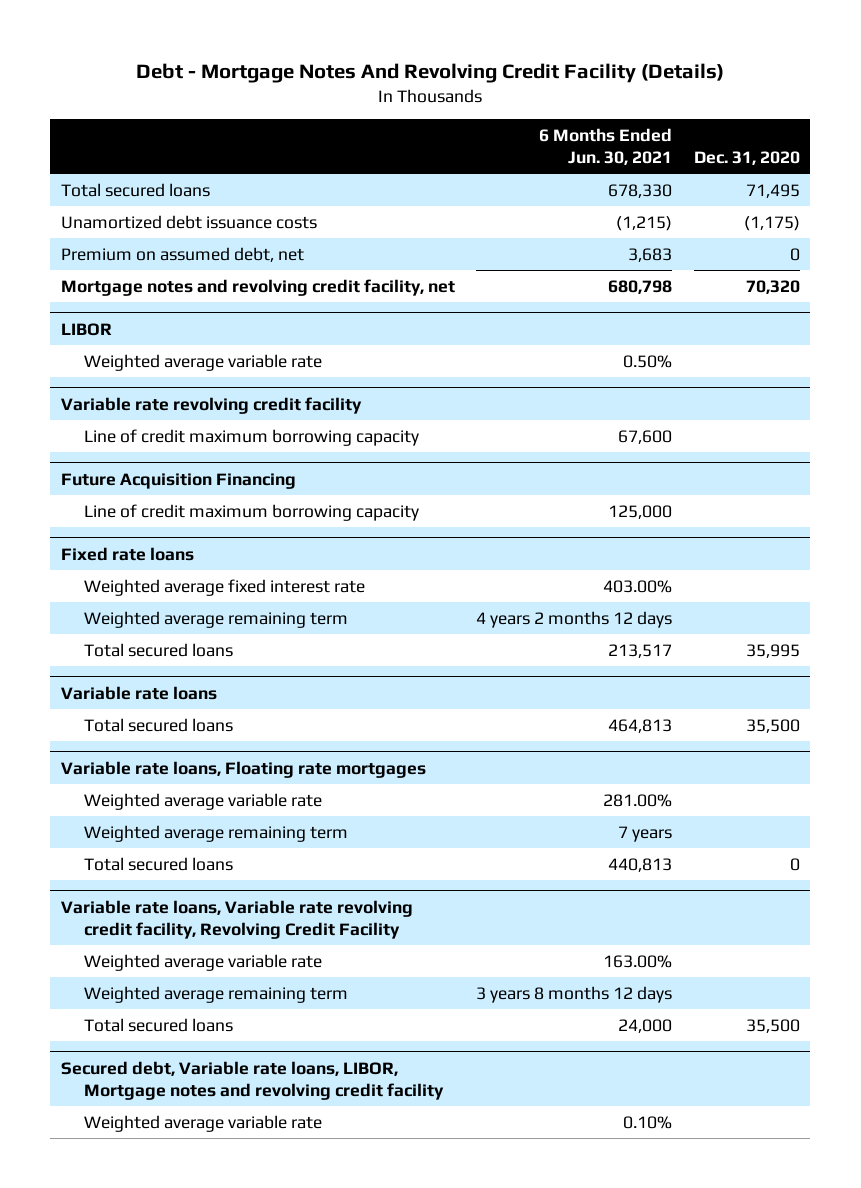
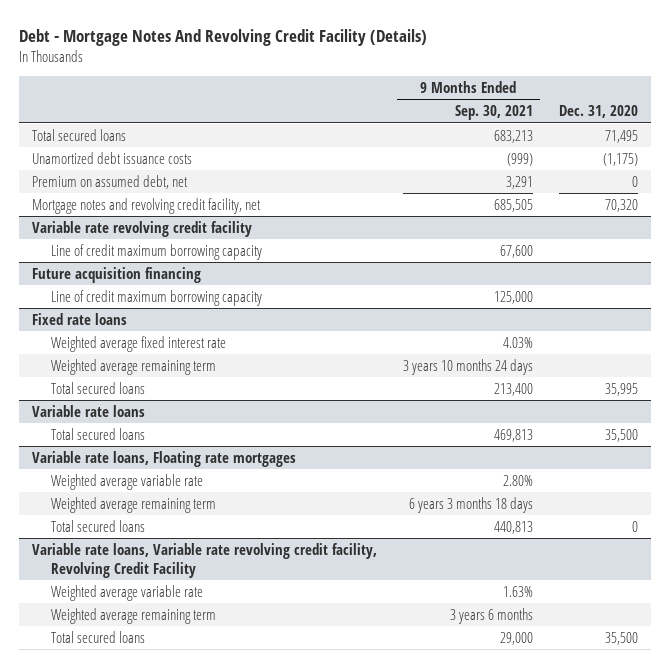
- | 6 Months Ended Jun. 30, 2021 | Dec. 31, 2020
+ | 9 Months Ended Sep. 30, 2021 | Dec. 31, 2020
- LIBOR
- Weighted average variable rate | 0.50% |
- Future Acquisition Financing
+ Future acquisition financing
- Secured debt, Variable rate loans, LIBOR, Mortgage notes and revolving credit facility
- Weighted average variable rate | 0.10% |

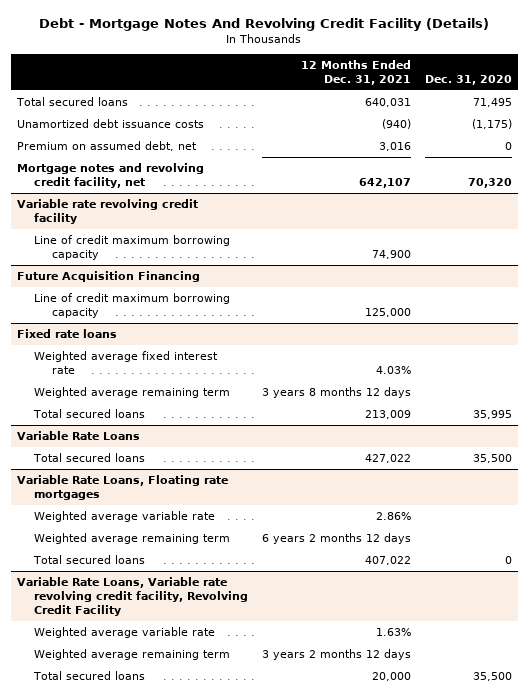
- | 9 Months Ended Sep. 30, 2021 | Dec. 31, 2020
+ | 12 Months Ended Dec. 31, 2021 | Dec. 31, 2020
- Future acquisition financing
+ Future Acquisition Financing
- Variable rate loans
+ Variable Rate Loans
- Variable rate loans, Floating rate mortgages
+ Variable Rate Loans, Floating rate mortgages
- Variable rate loans, Variable rate revolving credit facility, Revolving Credit Facility
+ Variable Rate Loans, Variable rate revolving credit facility, Revolving Credit Facility

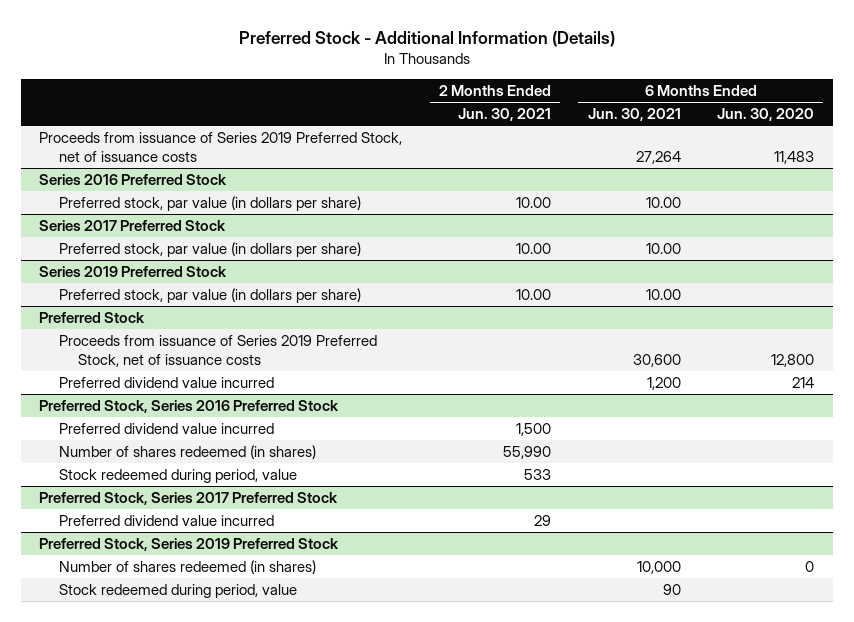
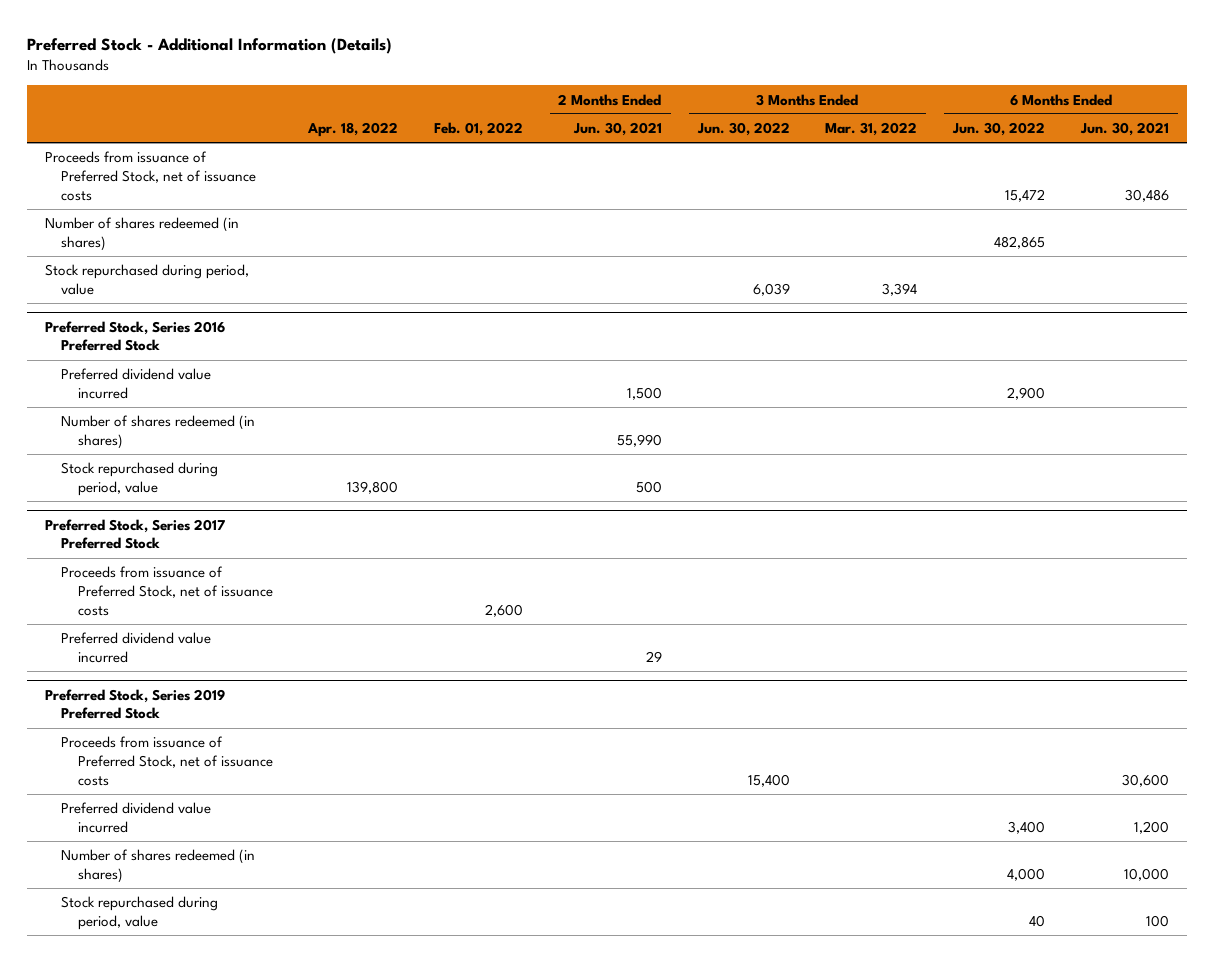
- | 2 Months Ended Jun. 30, 2021 | 6 Months Ended Jun. 30, 2021 | 6 Months Ended Jun. 30, 2020
+ | Apr. 18, 2022 | Feb. 01, 2022 | 2 Months Ended Jun. 30, 2021 | 3 Months Ended Jun. 30, 2022 | 3 Months Ended Mar. 31, 2022 | 6 Months Ended Jun. 30, 2022 | 6 Months Ended Jun. 30, 2021
- Proceeds from issuance of Series 2019 Preferred Stock, net of issuance costs | | 27,264 | 11,483
- Series 2016 Preferred Stock
- Preferred stock, par value (in dollars per share) | 10.00 | 10.00 |
- Series 2017 Preferred Stock
- Preferred stock, par value (in dollars per share) | 10.00 | 10.00 |
- Series 2019 Preferred Stock
- Preferred stock, par value (in dollars per share) | 10.00 | 10.00 |
- Preferred Stock
- Proceeds from issuance of Series 2019 Preferred Stock, net of issuance costs | | 30,600 | 12,800
- Preferred dividend value incurred | | 1,200 | 214
+ Proceeds from issuance of Preferred Stock, net of issuance costs | | | | | | 15,472 | 30,486
+ Number of shares redeemed (in shares) | | | | | | 482,865 |
+ Stock repurchased during period, value | | | | 6,039 | 3,394 | |
@ Preferred Stock, Series 2016 Preferred Stock
- Stock redeemed during period, value | 533 | |
+ Stock repurchased during period, value | 139,800 | | 500 | | | |
@ Preferred Stock, Series 2017 Preferred Stock
+ Proceeds from issuance of Preferred Stock, net of issuance costs | | 2,600 | | | | |
@ Preferred Stock, Series 2019 Preferred Stock
+ Proceeds from issuance of Preferred Stock, net of issuance costs | | | | 15,400 | | | 30,600
+ Preferred dividend value incurred | | | | | | 3,400 | 1,200
- Stock redeemed during period, value | | 90 |
+ Stock repurchased during period, value | | | | | | 40 | 100

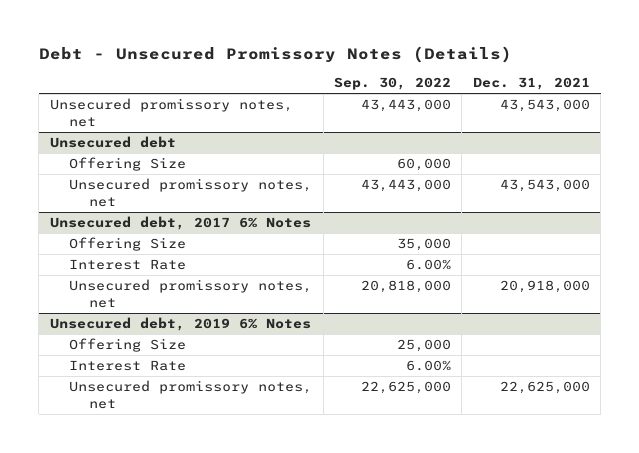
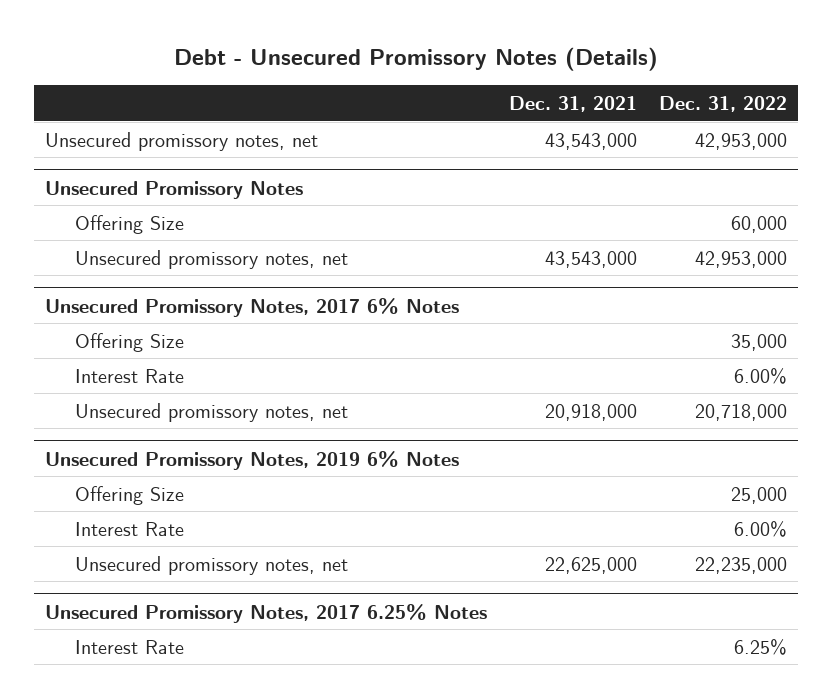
- | Sep. 30, 2022 | Dec. 31, 2021
+ | Dec. 31, 2021 | Dec. 31, 2022
- Unsecured debt
+ Unsecured Promissory Notes
- Unsecured debt, 2017 6% Notes
+ Unsecured Promissory Notes, 2017 6% Notes
- Unsecured debt, 2019 6% Notes
+ Unsecured Promissory Notes, 2019 6% Notes
+ Unsecured Promissory Notes, 2017 6.25% Notes
+ Interest Rate | | 6.25%

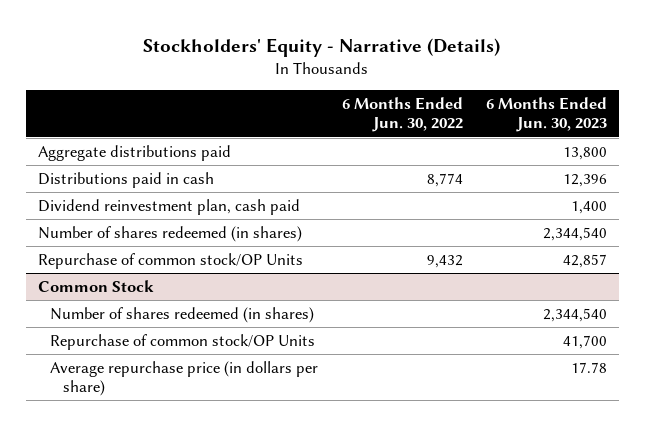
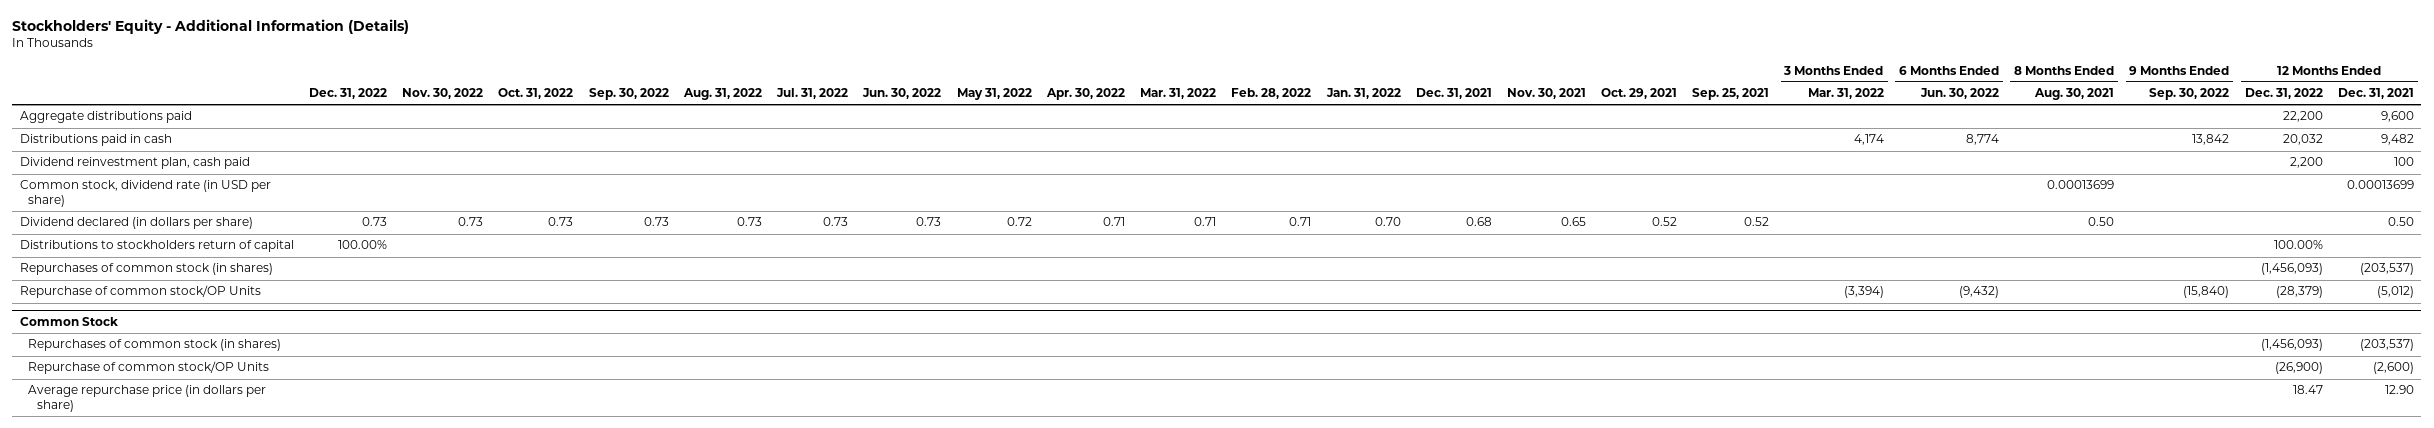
- Stockholders' Equity - Narrative (Details)
+ Stockholders' Equity - Additional Information (Details)
- | 6 Months Ended Jun. 30, 2022 | 6 Months Ended Jun. 30, 2023
+ | Dec. 31, 2022 | Nov. 30, 2022 | Oct. 31, 2022 | Sep. 30, 2022 | Aug. 31, 2022 | Jul. 31, 2022 | Jun. 30, 2022 | May 31, 2022 | Apr. 30, 2022 | Mar. 31, 2022 | Feb. 28, 2022 | Jan. 31, 2022 | Dec. 31, 2021 | Nov. 30, 2021 | Oct. 29, 2021 | Sep. 25, 2021 | 3 Months Ended Mar. 31, 2022 | 6 Months Ended Jun. 30, 2022 | 8 Months Ended Aug. 30, 2021 | 9 Months Ended Sep. 30, 2022 | 12 Months Ended Dec. 31, 2022 | 12 Months Ended Dec. 31, 2021
- Number of shares redeemed (in shares) | | 2,344,540
- Repurchase of common stock/OP Units | 9,432 | 42,857
+ Common stock, dividend rate (in USD per share) | | | | | | | | | | | | | | | | | | | 0.00013699 | | | 0.00013699
+ Dividend declared (in dollars per share) | 0.73 | 0.73 | 0.73 | 0.73 | 0.73 | 0.73 | 0.73 | 0.72 | 0.71 | 0.71 | 0.71 | 0.70 | 0.68 | 0.65 | 0.52 | 0.52 | | | 0.50 | | | 0.50
+ Distributions to stockholders return of capital | 100.00% | | | | | | | | | | | | | | | | | | | | 100.00% |
+ Repurchases of common stock (in shares) | | | | | | | | | | | | | | | | | | | | | (1,456,093) | (203,537)
+ Repurchase of common stock/OP Units | | | | | | | | | | | | | | | | | (3,394) | (9,432) | | (15,840) | (28,379) | (5,012)
@ Common Stock
- Number of shares redeemed (in shares) | | 2,344,540
+ Repurchases of common stock (in shares) | | | | | | | | | | | | | | | | | | | | | (1,456,093) | (203,537)

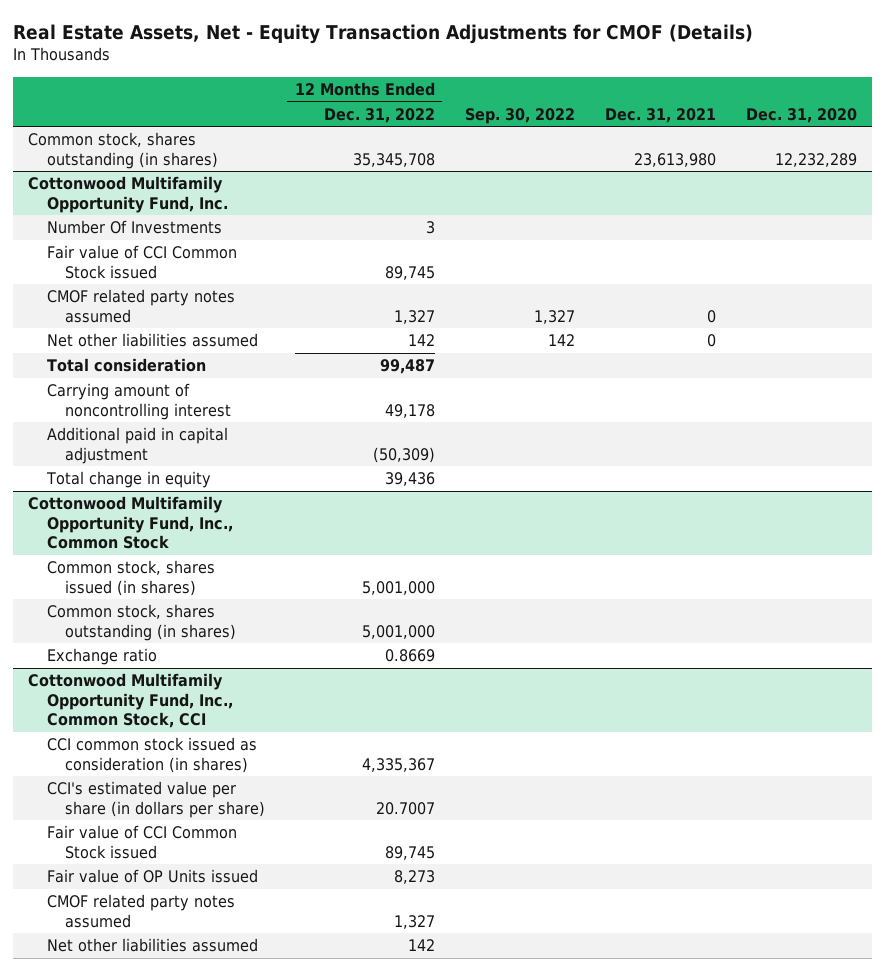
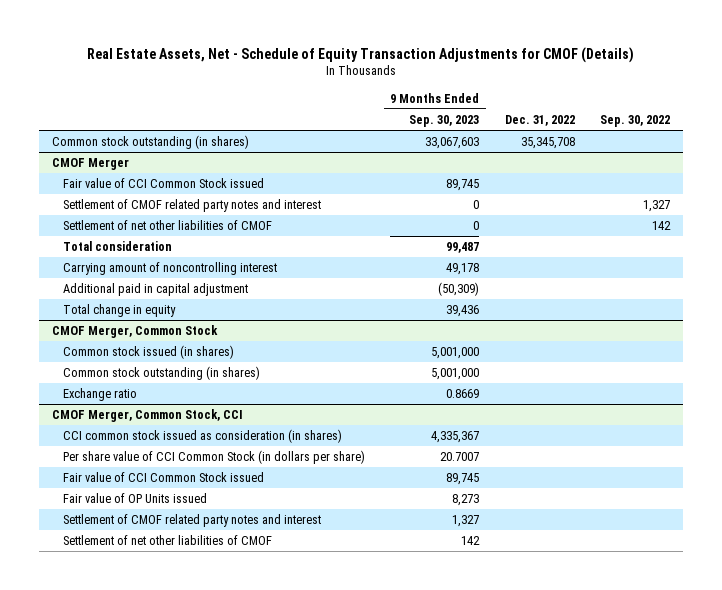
- Real Estate Assets, Net - Equity Transaction Adjustments for CMOF (Details)
+ Real Estate Assets, Net - Schedule of Equity Transaction Adjustments for CMOF (Details)
- | 12 Months Ended Dec. 31, 2022 | Sep. 30, 2022 | Dec. 31, 2021 | Dec. 31, 2020
+ | 9 Months Ended Sep. 30, 2023 | Dec. 31, 2022 | Sep. 30, 2022
- Common stock, shares outstanding (in shares) | 35,345,708 | | 23,613,980 | 12,232,289
- Cottonwood Multifamily Opportunity Fund, Inc.
- Number Of Investments | 3 | | |
+ Common stock outstanding (in shares) | 33,067,603 | 35,345,708 |
+ CMOF Merger
- CMOF related party notes assumed | 1,327 | 1,327 | 0 |
- Net other liabilities assumed | 142 | 142 | 0 |
+ Settlement of CMOF related party notes and interest | 0 | | 1,327
+ Settlement of net other liabilities of CMOF | 0 | | 142
- Cottonwood Multifamily Opportunity Fund, Inc., Common Stock
- Common stock, shares issued (in shares) | 5,001,000 | | |
- Common stock, shares outstanding (in shares) | 5,001,000 | | |
- Exchange ratio | 0.8669 | | |
- Cottonwood Multifamily Opportunity Fund, Inc., Common Stock, CCI
- CCI common stock issued as consideration (in shares) | 4,335,367 | | |
- CCI's estimated value per share (in dollars per share) | 20.7007 | | |
- Fair value of CCI Common Stock issued | 89,745 | | |
- Fair value of OP Units issued | 8,273 | | |
- CMOF related party notes assumed | 1,327 | | |
- Net other liabilities assumed | 142 | | |
+ CMOF Merger, Common Stock
+ Common stock issued (in shares) | 5,001,000 | |
+ Common stock outstanding (in shares) | 5,001,000 | |
+ Exchange ratio | 0.8669 | |
+ CMOF Merger, Common Stock, CCI
+ CCI common stock issued as consideration (in shares) | 4,335,367 | |
+ Per share value of CCI Common Stock (in dollars per share) | 20.7007 | |
+ Fair value of CCI Common Stock issued | 89,745 | |
+ Fair value of OP Units issued | 8,273 | |
+ Settlement of CMOF related party notes and interest | 1,327 | |
+ Settlement of net other liabilities of CMOF | 142 | |

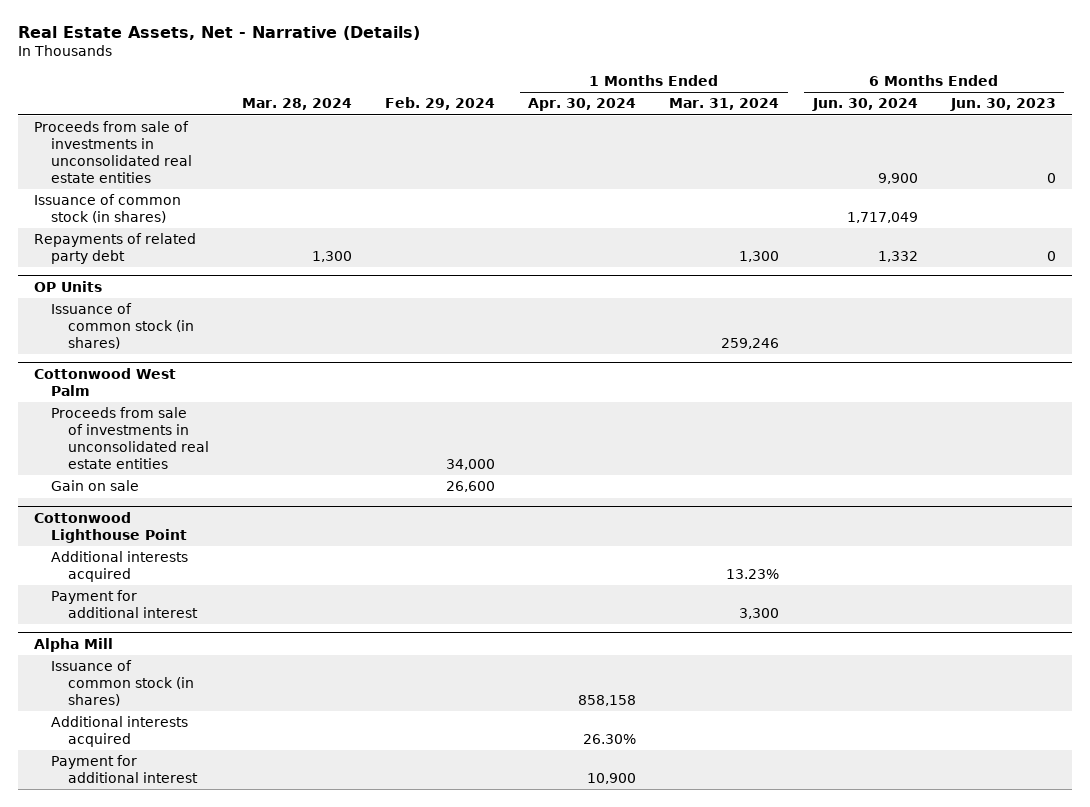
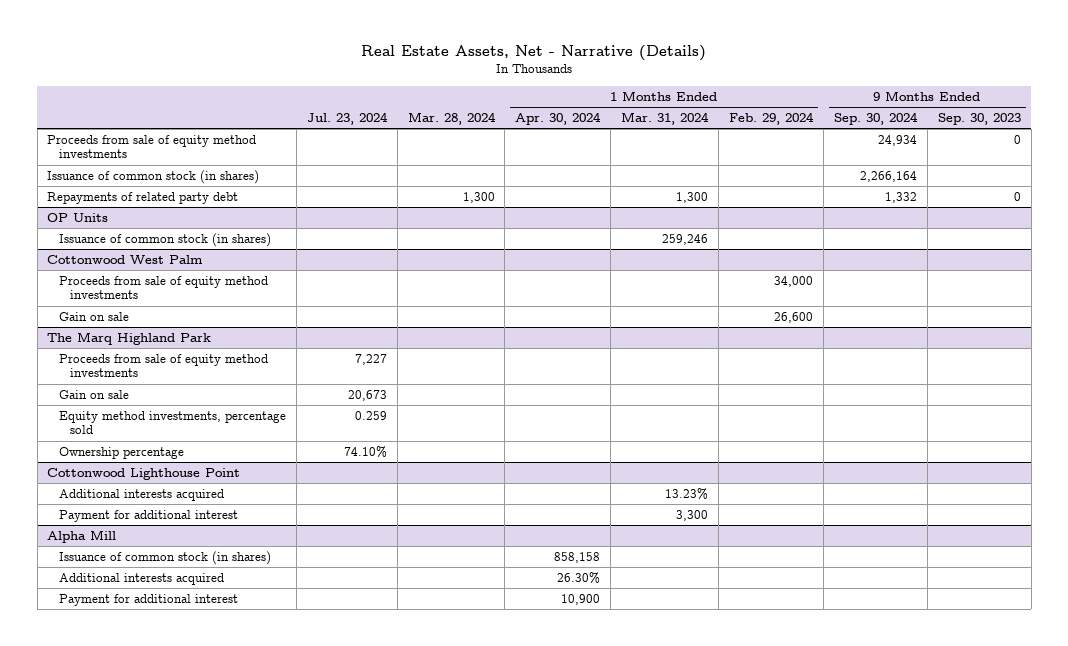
- | Mar. 28, 2024 | Feb. 29, 2024 | 1 Months Ended Apr. 30, 2024 | 1 Months Ended Mar. 31, 2024 | 6 Months Ended Jun. 30, 2024 | 6 Months Ended Jun. 30, 2023
+ | Jul. 23, 2024 | Mar. 28, 2024 | 1 Months Ended Apr. 30, 2024 | 1 Months Ended Mar. 31, 2024 | 1 Months Ended Feb. 29, 2024 | 9 Months Ended Sep. 30, 2024 | 9 Months Ended Sep. 30, 2023
- Proceeds from sale of investments in unconsolidated real estate entities | | | | | 9,900 | 0
+ Proceeds from sale of equity method investments | | | | | | 24,934 | 0
@ Cottonwood West Palm
- Proceeds from sale of investments in unconsolidated real estate entities | | 34,000 | | | |
+ Proceeds from sale of equity method investments | | | | | 34,000 | |
+ The Marq Highland Park
+ Proceeds from sale of equity method investments | 7,227 | | | | | |
+ Gain on sale | 20,673 | | | | | |
+ Equity method investments, percentage sold | 0.259 | | | | | |
+ Ownership percentage | 74.10% | | | | | |

